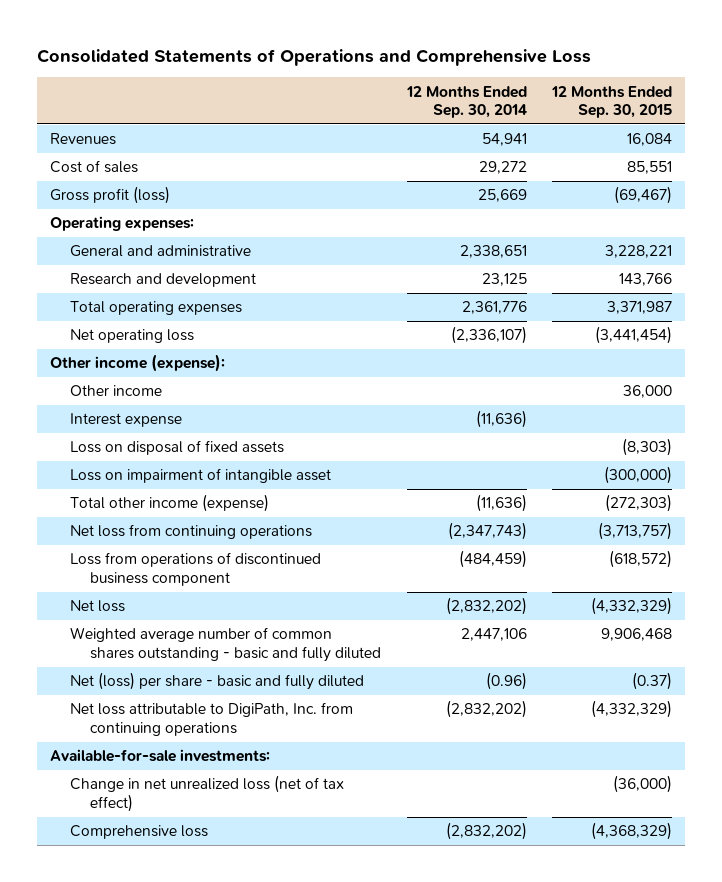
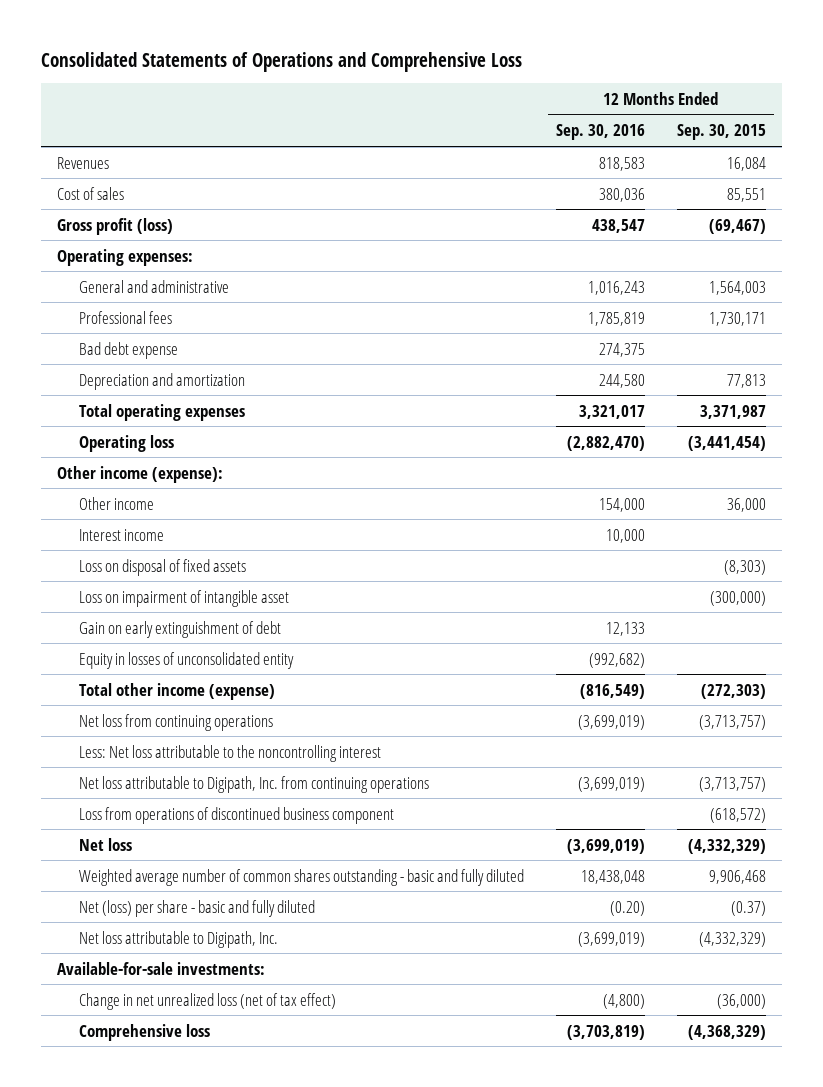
- | 12 Months Ended Sep. 30, 2014 | 12 Months Ended Sep. 30, 2015
+ | 12 Months Ended Sep. 30, 2016 | 12 Months Ended Sep. 30, 2015
- General and administrative | 2,338,651 | 3,228,221
- Research and development | 23,125 | 143,766
+ General and administrative | 1,016,243 | 1,564,003
+ Professional fees | 1,785,819 | 1,730,171
+ Bad debt expense | 274,375 |
+ Depreciation and amortization | 244,580 | 77,813
- Net operating loss | (2,336,107) | (3,441,454)
+ Operating loss | (2,882,470) | (3,441,454)
- Interest expense | (11,636) |
+ Interest income | 10,000 |
+ Gain on early extinguishment of debt | 12,133 |
+ Equity in losses of unconsolidated entity | (992,682) |
+ Less: Net loss attributable to the noncontrolling interest
+ Net loss attributable to Digipath, Inc. from continuing operations | (3,699,019) | (3,713,757)
- Net loss attributable to DigiPath, Inc. from continuing operations | (2,832,202) | (4,332,329)
+ Net loss attributable to Digipath, Inc. | (3,699,019) | (4,332,329)

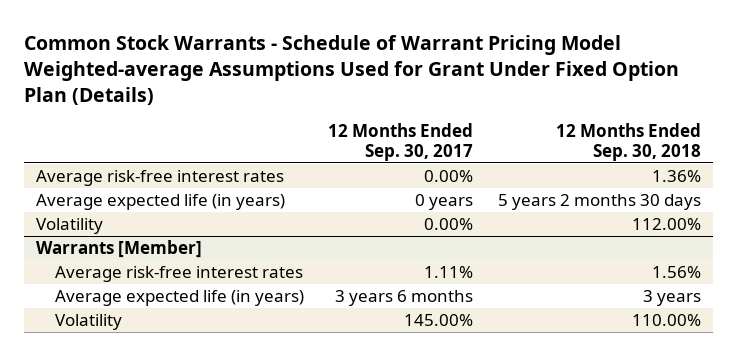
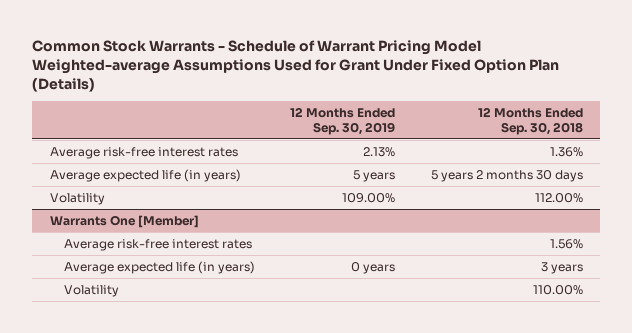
- | 12 Months Ended Sep. 30, 2017 | 12 Months Ended Sep. 30, 2018
+ | 12 Months Ended Sep. 30, 2019 | 12 Months Ended Sep. 30, 2018
- Warrants [Member]
+ Warrants One [Member]

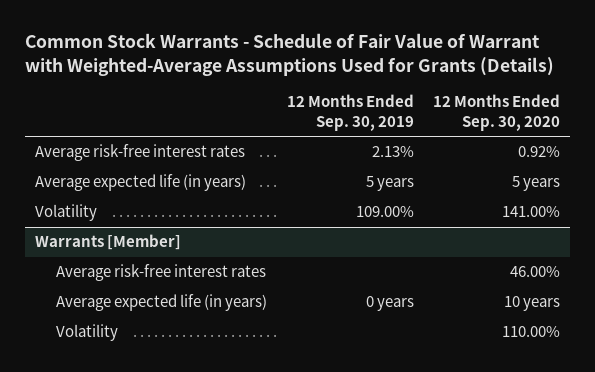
- Common Stock Warrants - Schedule of Warrant Pricing Model Weighted-average Assumptions Used for Grant Under Fixed Option Plan (Details)
+ Common Stock Warrants - Schedule of Fair Value of Warrant with Weighted-Average Assumptions Used for Grants (Details)
- | 12 Months Ended Sep. 30, 2019 | 12 Months Ended Sep. 30, 2018
+ | 12 Months Ended Sep. 30, 2019 | 12 Months Ended Sep. 30, 2020
- Warrants One [Member]
+ Warrants [Member]

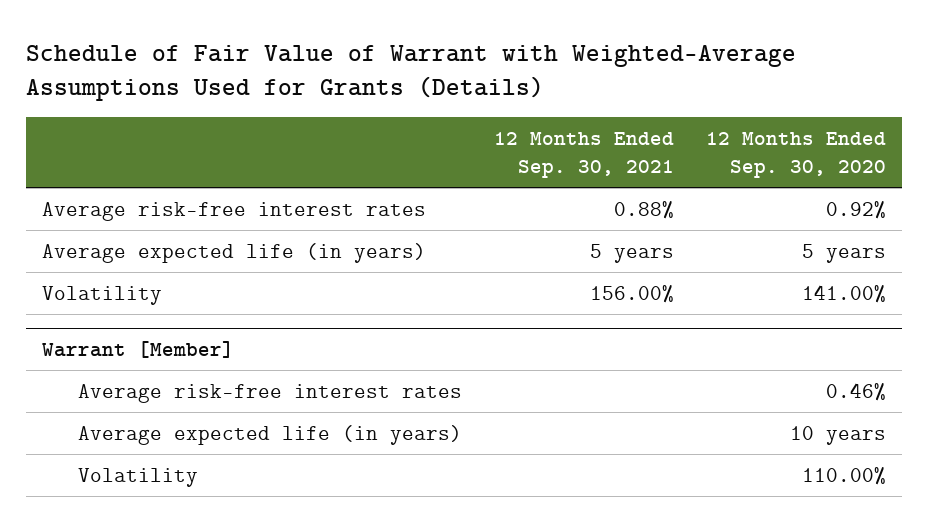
- Common Stock Warrants - Schedule of Fair Value of Warrant with Weighted-Average Assumptions Used for Grants (Details)
+ Schedule of Fair Value of Warrant with Weighted-Average Assumptions Used for Grants (Details)
- | 12 Months Ended Sep. 30, 2019 | 12 Months Ended Sep. 30, 2020
+ | 12 Months Ended Sep. 30, 2021 | 12 Months Ended Sep. 30, 2020
- Warrants [Member]
- Average risk-free interest rates | | 46.00%
+ Warrant [Member]
+ Average risk-free interest rates | | 0.46%

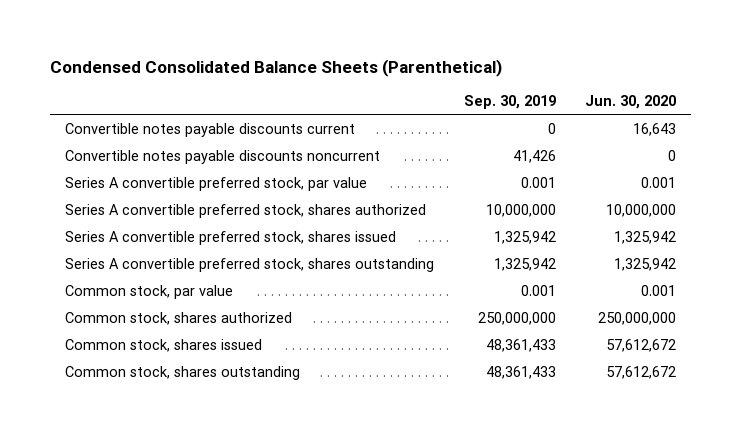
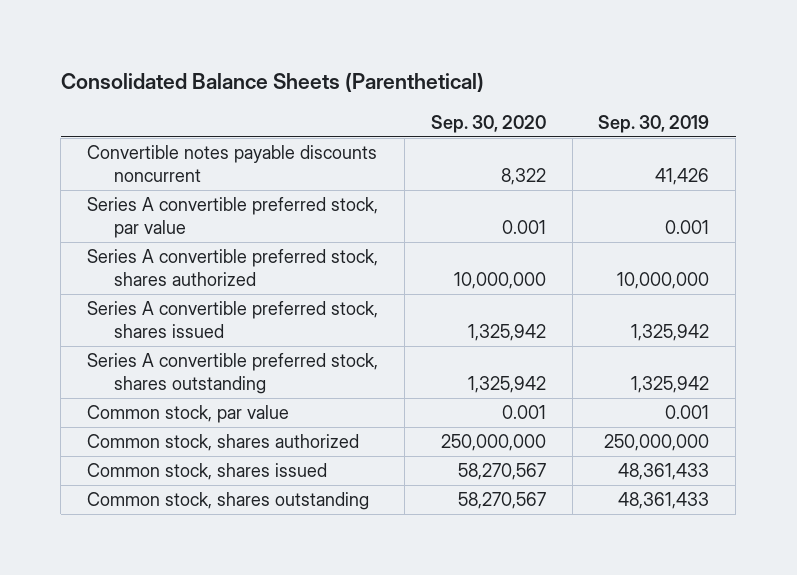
- Condensed Consolidated Balance Sheets (Parenthetical)
+ Consolidated Balance Sheets (Parenthetical)
- | Sep. 30, 2019 | Jun. 30, 2020
+ | Sep. 30, 2020 | Sep. 30, 2019
- Convertible notes payable discounts current | 0 | 16,643

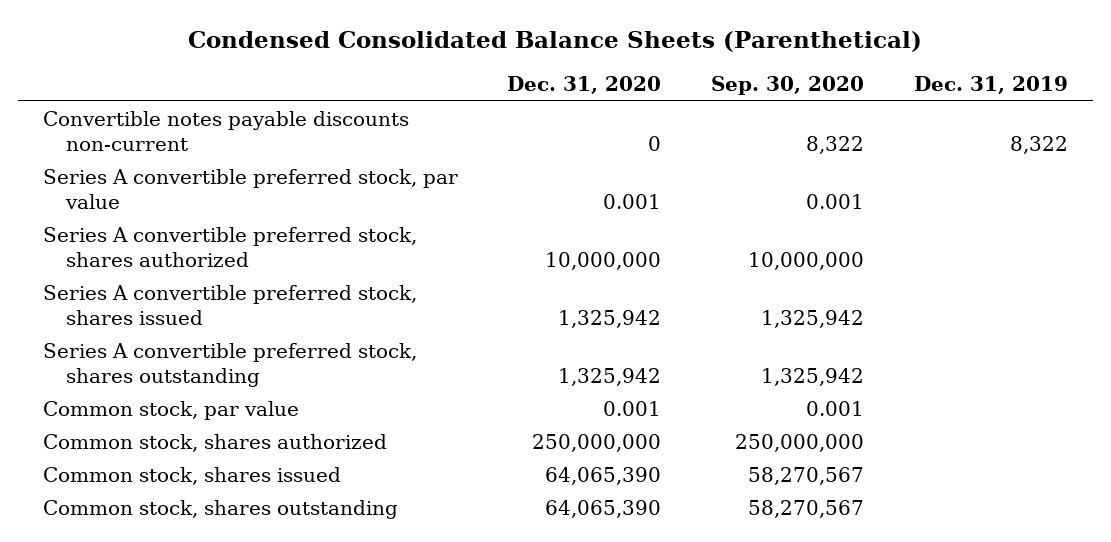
- Consolidated Balance Sheets (Parenthetical)
+ Condensed Consolidated Balance Sheets (Parenthetical)
- | Sep. 30, 2020 | Sep. 30, 2019
+ | Dec. 31, 2020 | Sep. 30, 2020 | Dec. 31, 2019
- Convertible notes payable discounts noncurrent | 8,322 | 41,426
+ Convertible notes payable discounts non-current | 0 | 8,322 | 8,322

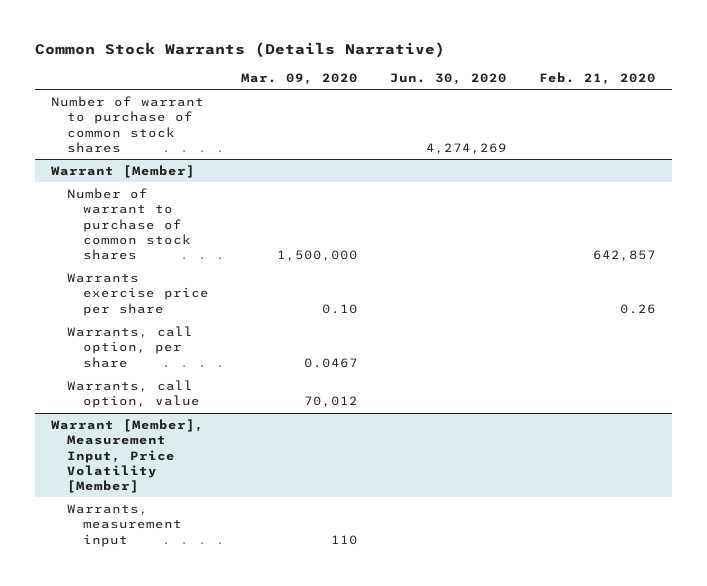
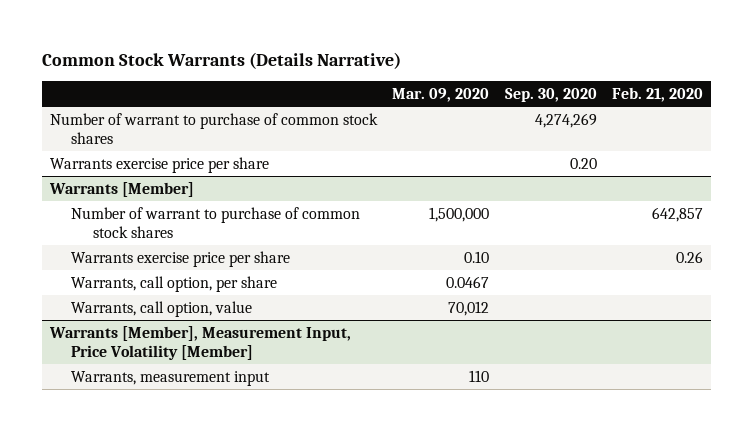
- | Mar. 09, 2020 | Jun. 30, 2020 | Feb. 21, 2020
+ | Mar. 09, 2020 | Sep. 30, 2020 | Feb. 21, 2020
- Warrant [Member]
+ Warrants exercise price per share | | 0.20 |
+ Warrants [Member]
- Warrant [Member], Measurement Input, Price Volatility [Member]
+ Warrants [Member], Measurement Input, Price Volatility [Member]

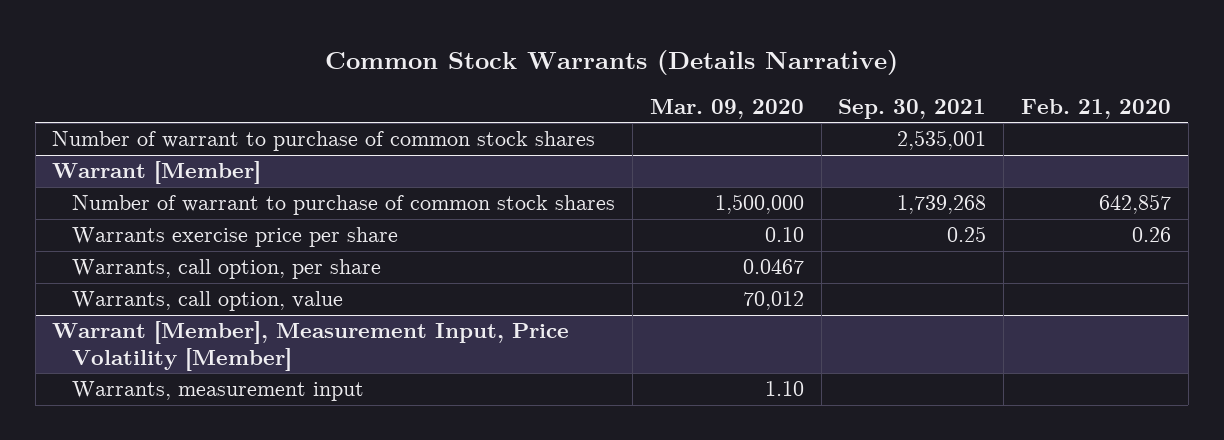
- | Mar. 09, 2020 | Sep. 30, 2020 | Feb. 21, 2020
+ | Mar. 09, 2020 | Sep. 30, 2021 | Feb. 21, 2020
- Warrants exercise price per share | | 0.20 |
- Warrants [Member]
+ Warrant [Member]
- Warrants [Member], Measurement Input, Price Volatility [Member]
- Warrants, measurement input | 110 | |
+ Warrant [Member], Measurement Input, Price Volatility [Member]
+ Warrants, measurement input | 1.10 | |

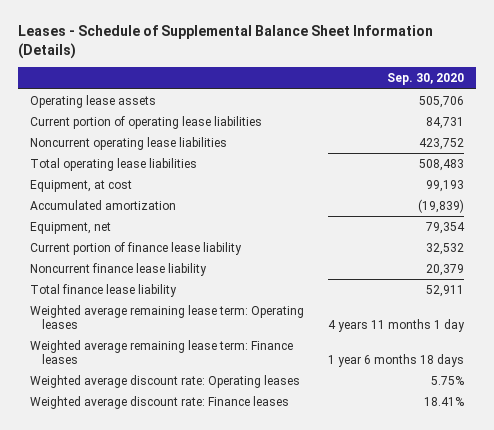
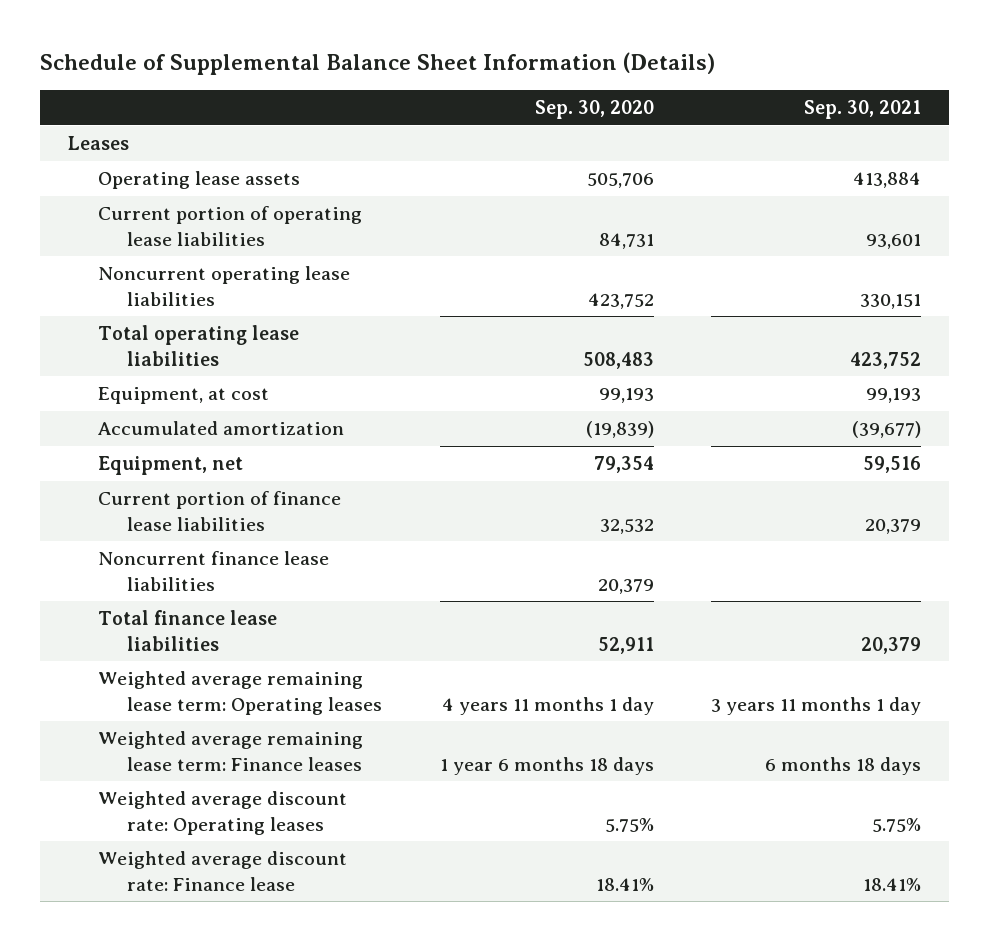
- Leases - Schedule of Supplemental Balance Sheet Information (Details)
+ Schedule of Supplemental Balance Sheet Information (Details)
- | Sep. 30, 2020
+ | Sep. 30, 2020 | Sep. 30, 2021
+ Leases
- Current portion of finance lease liability | 32,532
- Noncurrent finance lease liability | 20,379
- Total finance lease liability | 52,911
+ Current portion of finance lease liabilities | 32,532 | 20,379
+ Noncurrent finance lease liabilities | 20,379 |
+ Total finance lease liabilities | 52,911 | 20,379
- Weighted average discount rate: Finance leases | 18.41%
+ Weighted average discount rate: Finance lease | 18.41% | 18.41%

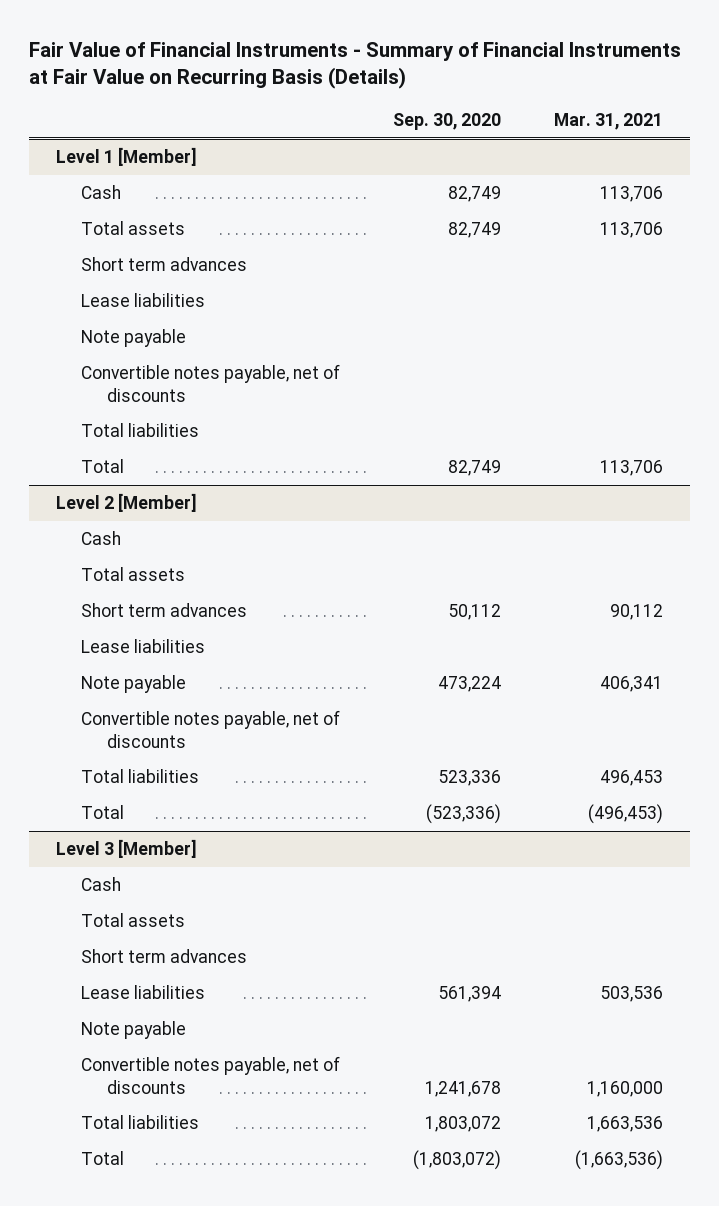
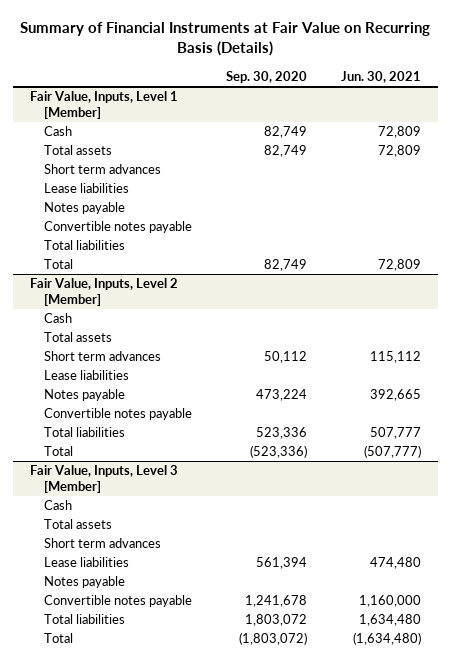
- Fair Value of Financial Instruments - Summary of Financial Instruments at Fair Value on Recurring Basis (Details)
+ Summary of Financial Instruments at Fair Value on Recurring Basis (Details)
- | Sep. 30, 2020 | Mar. 31, 2021
+ | Sep. 30, 2020 | Jun. 30, 2021
- Level 1 [Member]
+ Fair Value, Inputs, Level 1 [Member]
- Note payable
- Convertible notes payable, net of discounts
+ Notes payable
+ Convertible notes payable
- Level 2 [Member]
+ Fair Value, Inputs, Level 2 [Member]
- Note payable | 473,224 | 406,341
- Convertible notes payable, net of discounts
+ Notes payable | 473,224 | 392,665
+ Convertible notes payable
- Level 3 [Member]
+ Fair Value, Inputs, Level 3 [Member]
- Note payable
- Convertible notes payable, net of discounts | 1,241,678 | 1,160,000
+ Notes payable
+ Convertible notes payable | 1,241,678 | 1,160,000

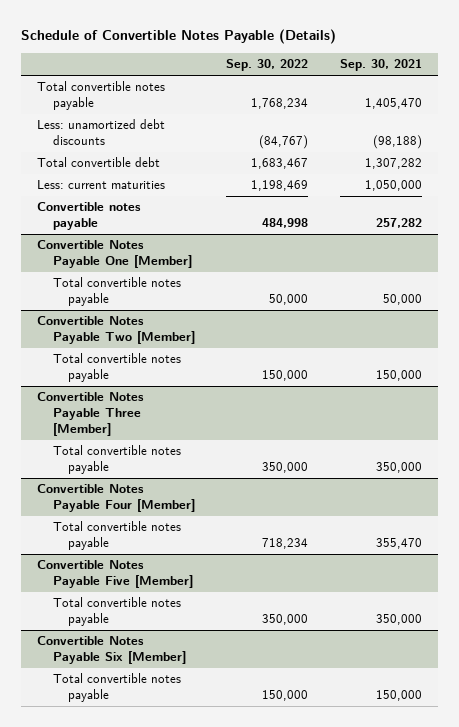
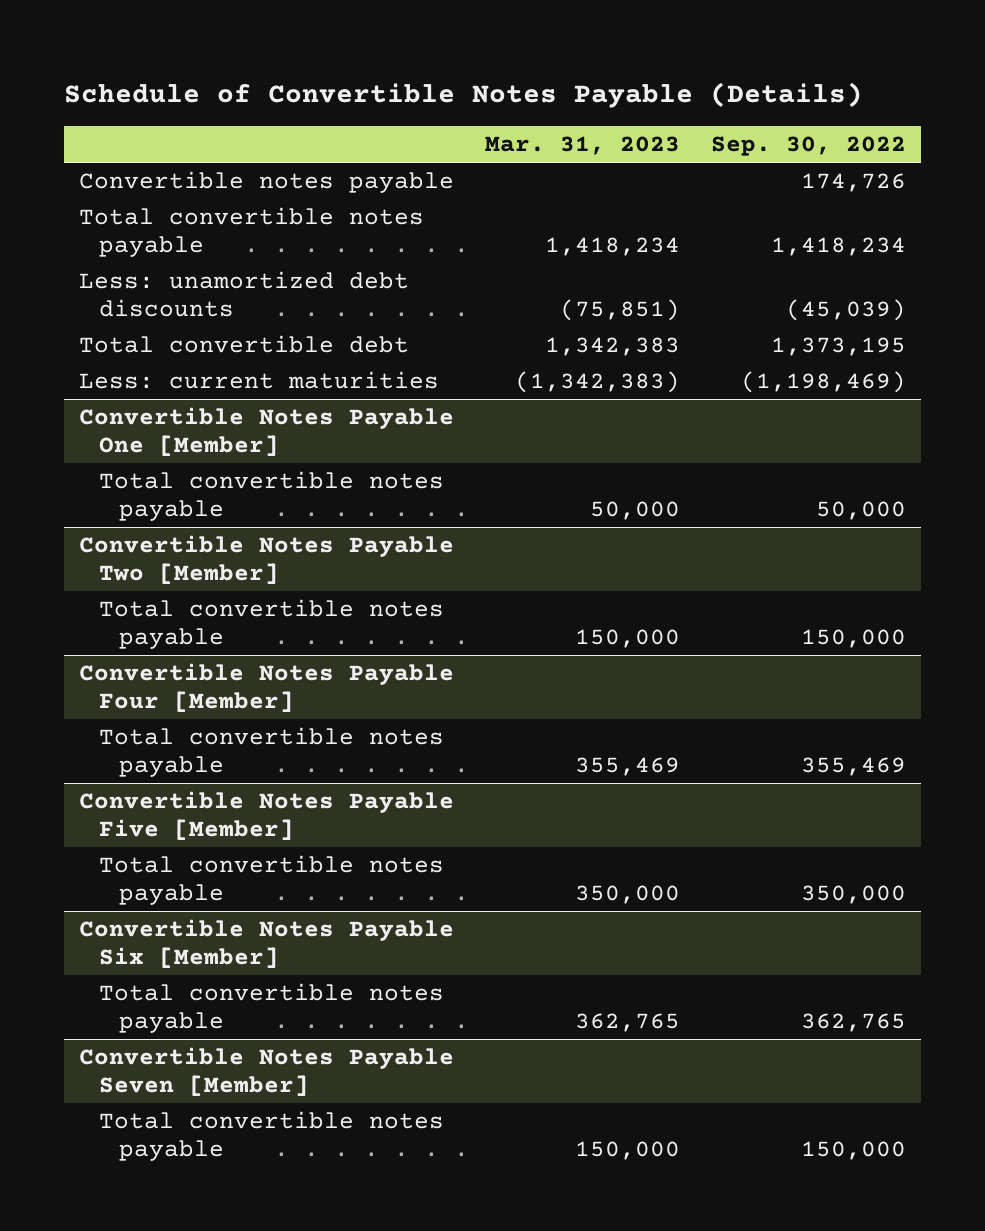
- | Sep. 30, 2022 | Sep. 30, 2021
+ | Mar. 31, 2023 | Sep. 30, 2022
- Total convertible notes payable | 1,768,234 | 1,405,470
- Less: unamortized debt discounts | (84,767) | (98,188)
- Total convertible debt | 1,683,467 | 1,307,282
- Less: current maturities | 1,198,469 | 1,050,000
- Convertible notes payable | 484,998 | 257,282
+ Convertible notes payable | | 174,726
+ Total convertible notes payable | 1,418,234 | 1,418,234
+ Less: unamortized debt discounts | (75,851) | (45,039)
+ Total convertible debt | 1,342,383 | 1,373,195
+ Less: current maturities | (1,342,383) | (1,198,469)
- Convertible Notes Payable Three [Member]
- Total convertible notes payable | 350,000 | 350,000
@ Convertible Notes Payable Four [Member]
- Total convertible notes payable | 718,234 | 355,470
+ Total convertible notes payable | 355,469 | 355,469
@ Convertible Notes Payable Six [Member]
+ Total convertible notes payable | 362,765 | 362,765
+ Convertible Notes Payable Seven [Member]

